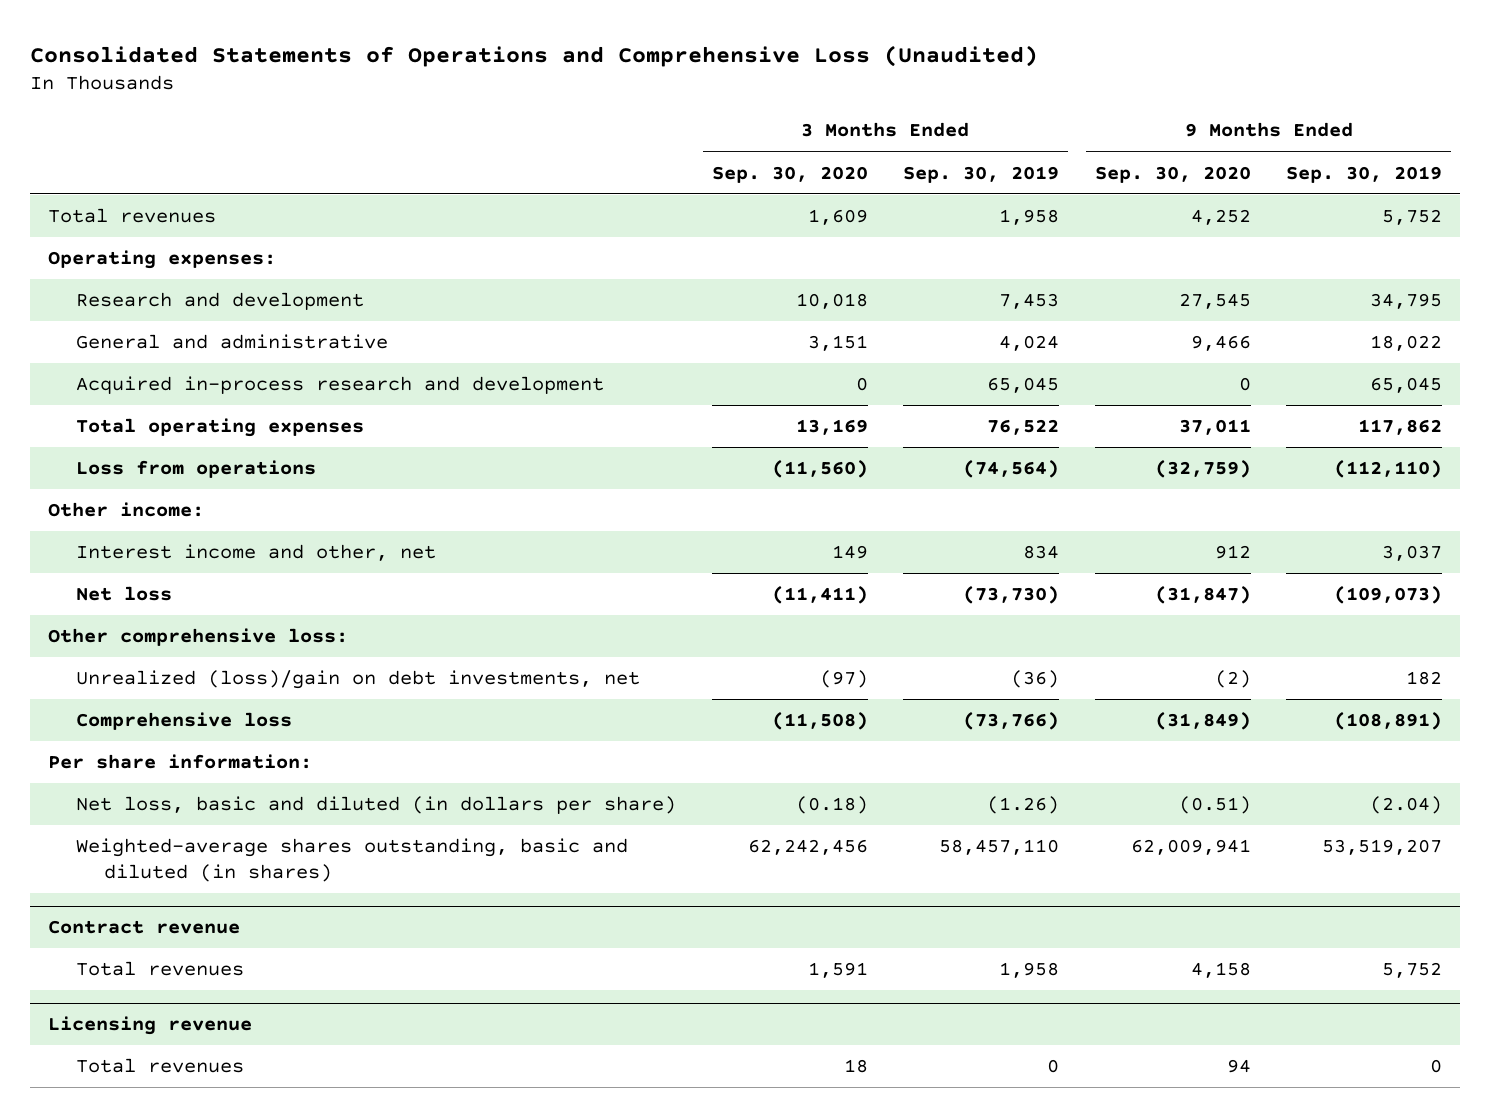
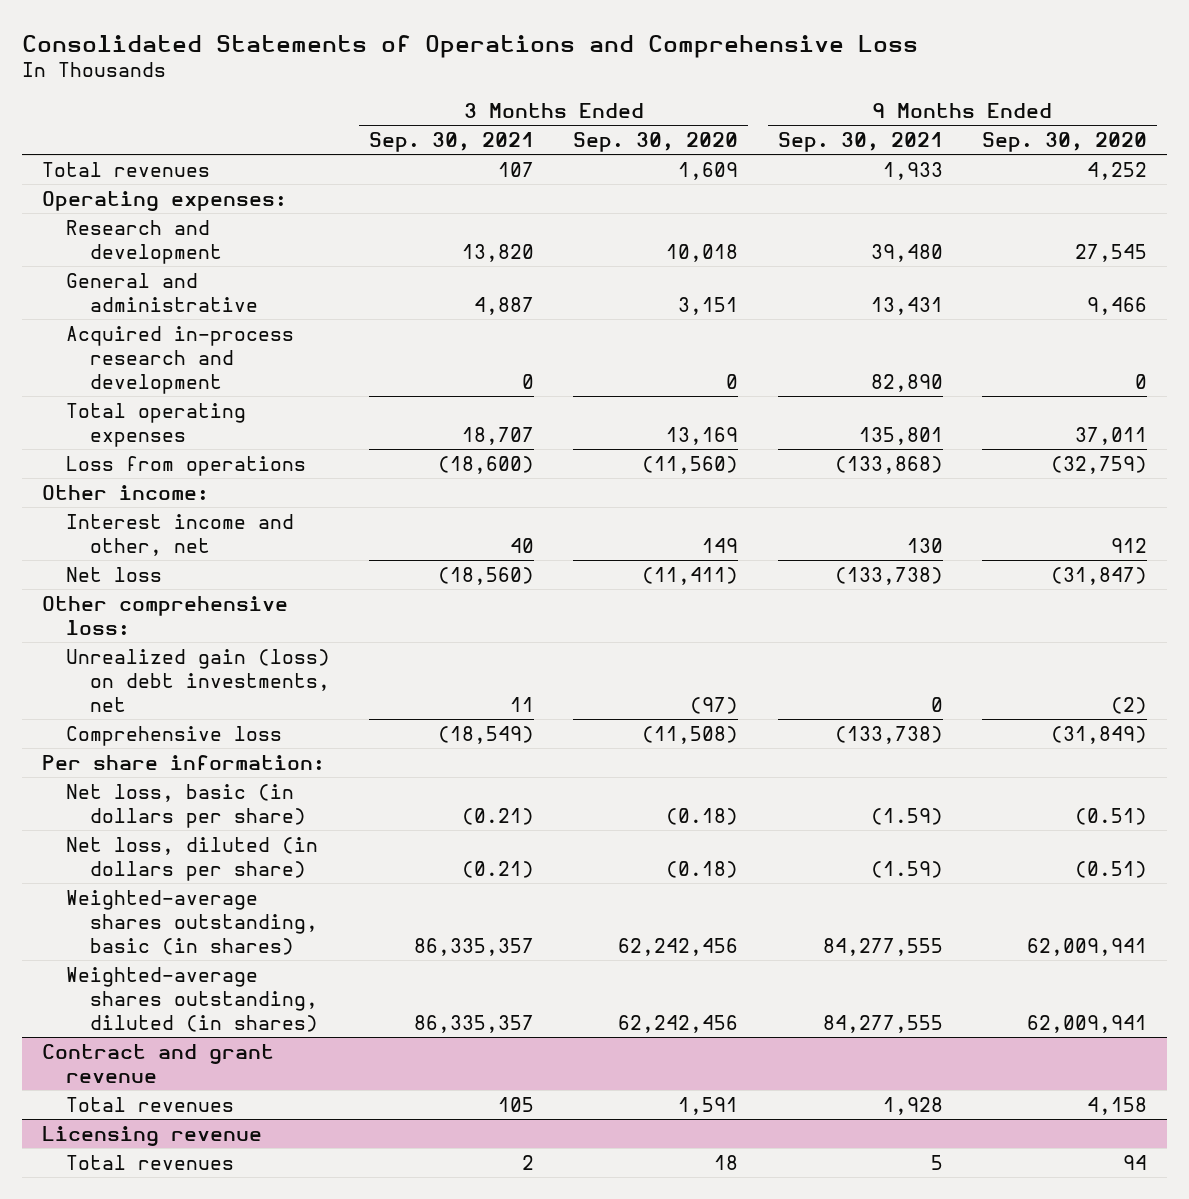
- Consolidated Statements of Operations and Comprehensive Loss (Unaudited)
+ Consolidated Statements of Operations and Comprehensive Loss
- | 3 Months Ended Sep. 30, 2020 | 3 Months Ended Sep. 30, 2019 | 9 Months Ended Sep. 30, 2020 | 9 Months Ended Sep. 30, 2019
+ | 3 Months Ended Sep. 30, 2021 | 3 Months Ended Sep. 30, 2020 | 9 Months Ended Sep. 30, 2021 | 9 Months Ended Sep. 30, 2020
- Unrealized (loss)/gain on debt investments, net | (97) | (36) | (2) | 182
+ Unrealized gain (loss) on debt investments, net | 11 | (97) | 0 | (2)
- Net loss, basic and diluted (in dollars per share) | (0.18) | (1.26) | (0.51) | (2.04)
- Weighted-average shares outstanding, basic and diluted (in shares) | 62,242,456 | 58,457,110 | 62,009,941 | 53,519,207
- Contract revenue
+ Net loss, basic (in dollars per share) | (0.21) | (0.18) | (1.59) | (0.51)
+ Net loss, diluted (in dollars per share) | (0.21) | (0.18) | (1.59) | (0.51)
+ Weighted-average shares outstanding, basic (in shares) | 86,335,357 | 62,242,456 | 84,277,555 | 62,009,941
+ Weighted-average shares outstanding, diluted (in shares) | 86,335,357 | 62,242,456 | 84,277,555 | 62,009,941
+ Contract and grant revenue

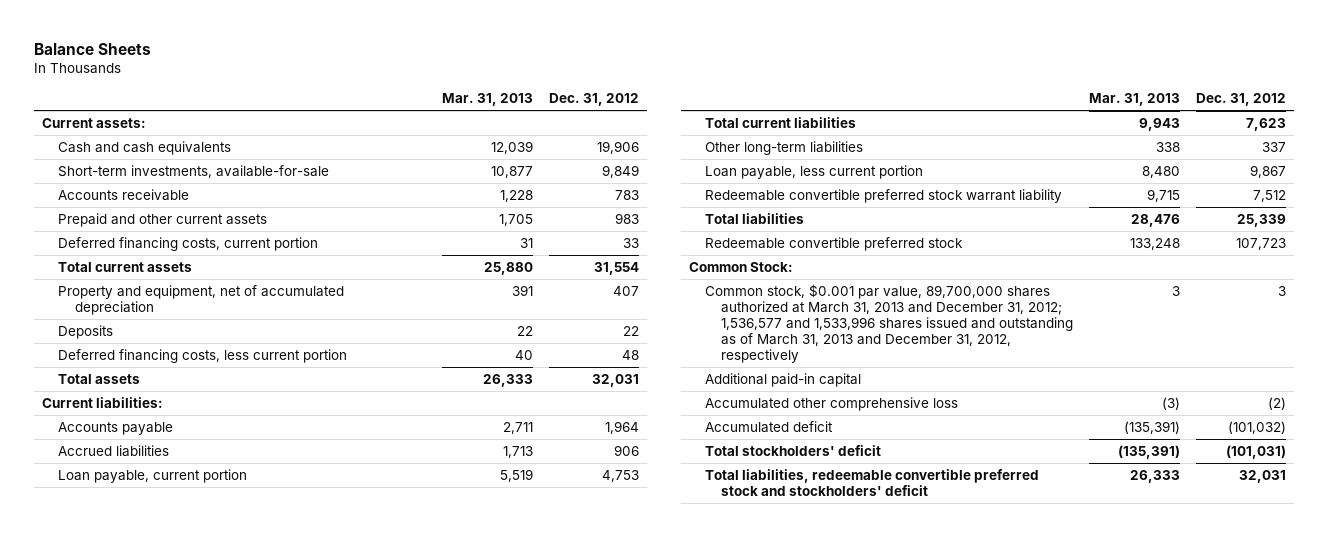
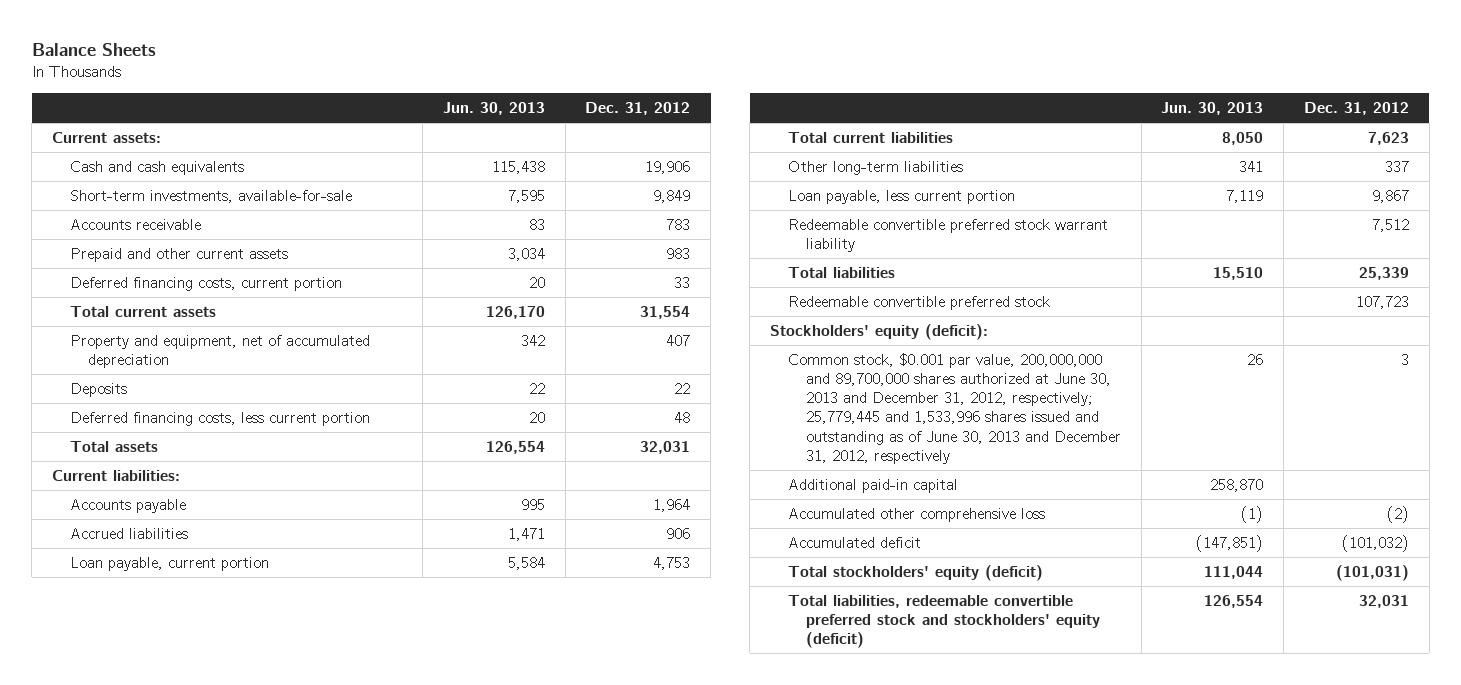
- | Mar. 31, 2013 | Dec. 31, 2012
+ | Jun. 30, 2013 | Dec. 31, 2012
- Common Stock:
- Common stock, $0.001 par value, 89,700,000 shares authorized at March 31, 2013 and December 31, 2012; 1,536,577 and 1,533,996 shares issued and outstanding as of March 31, 2013 and December 31, 2012, respectively | 3 | 3
+ Stockholders' equity (deficit):
+ Common stock, $0.001 par value, 200,000,000 and 89,700,000 shares authorized at June 30, 2013 and December 31, 2012, respectively; 25,779,445 and 1,533,996 shares issued and outstanding as of June 30, 2013 and December 31, 2012, respectively | 26 | 3
- Total stockholders' deficit | (135,391) | (101,031)
- Total liabilities, redeemable convertible preferred stock and stockholders' deficit | 26,333 | 32,031
+ Total stockholders' equity (deficit) | 111,044 | (101,031)
+ Total liabilities, redeemable convertible preferred stock and stockholders' equity (deficit) | 126,554 | 32,031

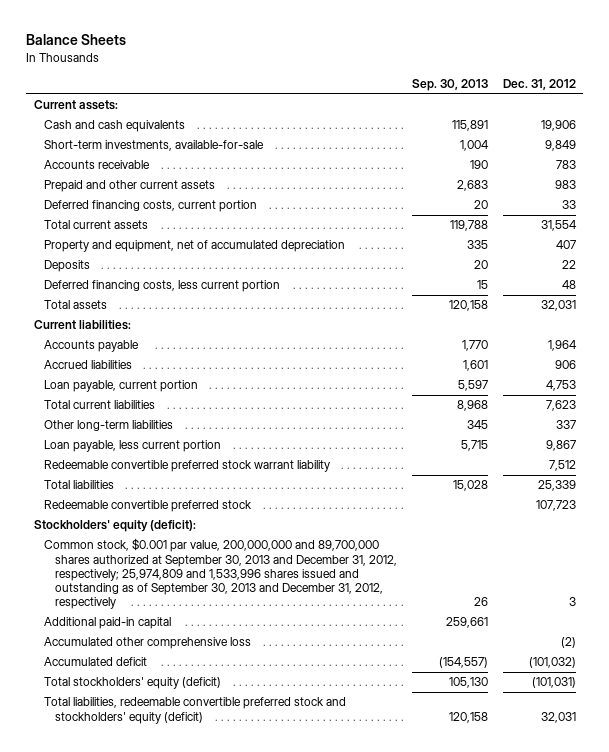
- | Jun. 30, 2013 | Dec. 31, 2012
+ | Sep. 30, 2013 | Dec. 31, 2012
- Common stock, $0.001 par value, 200,000,000 and 89,700,000 shares authorized at June 30, 2013 and December 31, 2012, respectively; 25,779,445 and 1,533,996 shares issued and outstanding as of June 30, 2013 and December 31, 2012, respectively | 26 | 3
+ Common stock, $0.001 par value, 200,000,000 and 89,700,000 shares authorized at September 30, 2013 and December 31, 2012, respectively; 25,974,809 and 1,533,996 shares issued and outstanding as of September 30, 2013 and December 31, 2012, respectively | 26 | 3

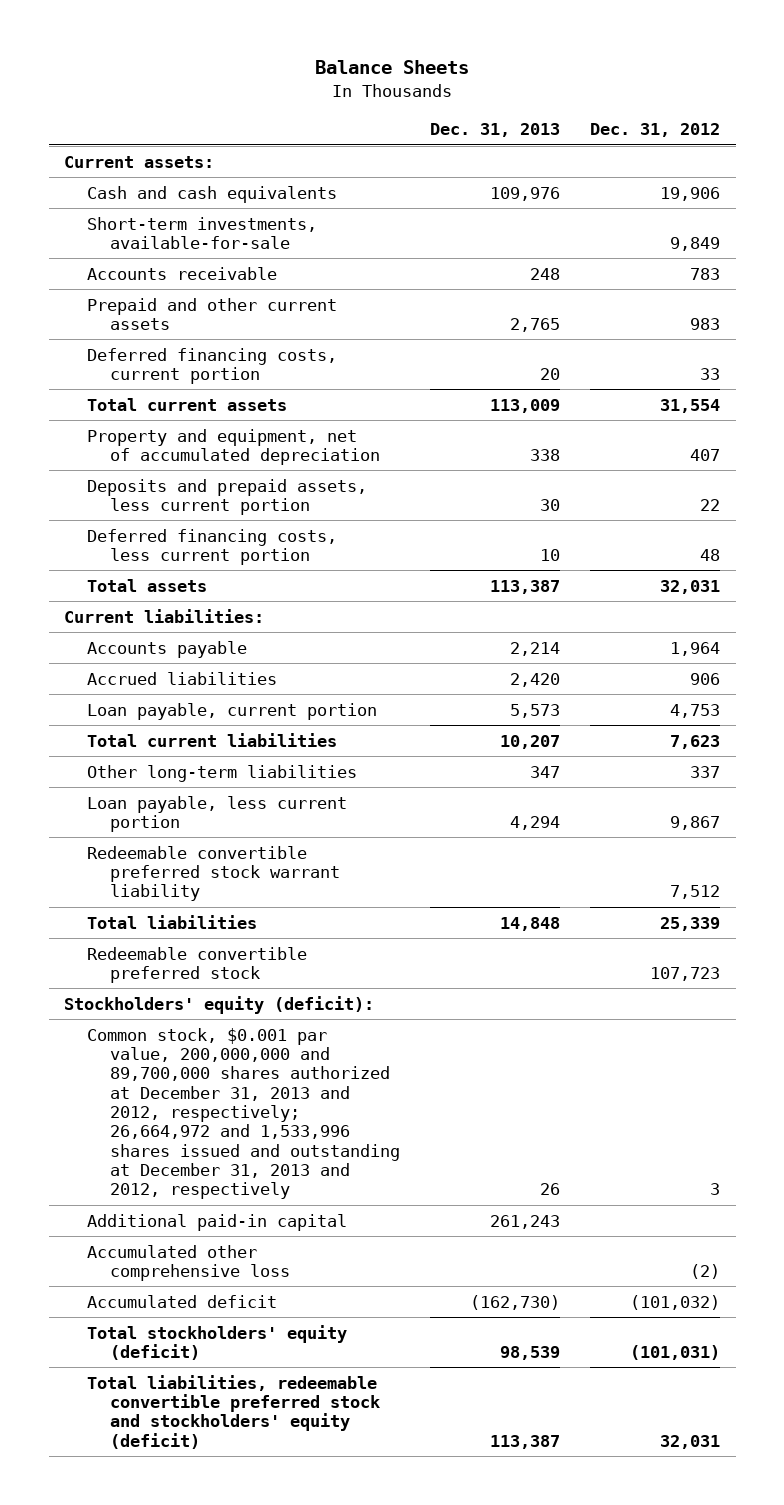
- | Sep. 30, 2013 | Dec. 31, 2012
+ | Dec. 31, 2013 | Dec. 31, 2012
- Deposits | 20 | 22
+ Deposits and prepaid assets, less current portion | 30 | 22
- Common stock, $0.001 par value, 200,000,000 and 89,700,000 shares authorized at September 30, 2013 and December 31, 2012, respectively; 25,974,809 and 1,533,996 shares issued and outstanding as of September 30, 2013 and December 31, 2012, respectively | 26 | 3
+ Common stock, $0.001 par value, 200,000,000 and 89,700,000 shares authorized at December 31, 2013 and 2012, respectively; 26,664,972 and 1,533,996 shares issued and outstanding at December 31, 2013 and 2012, respectively | 26 | 3

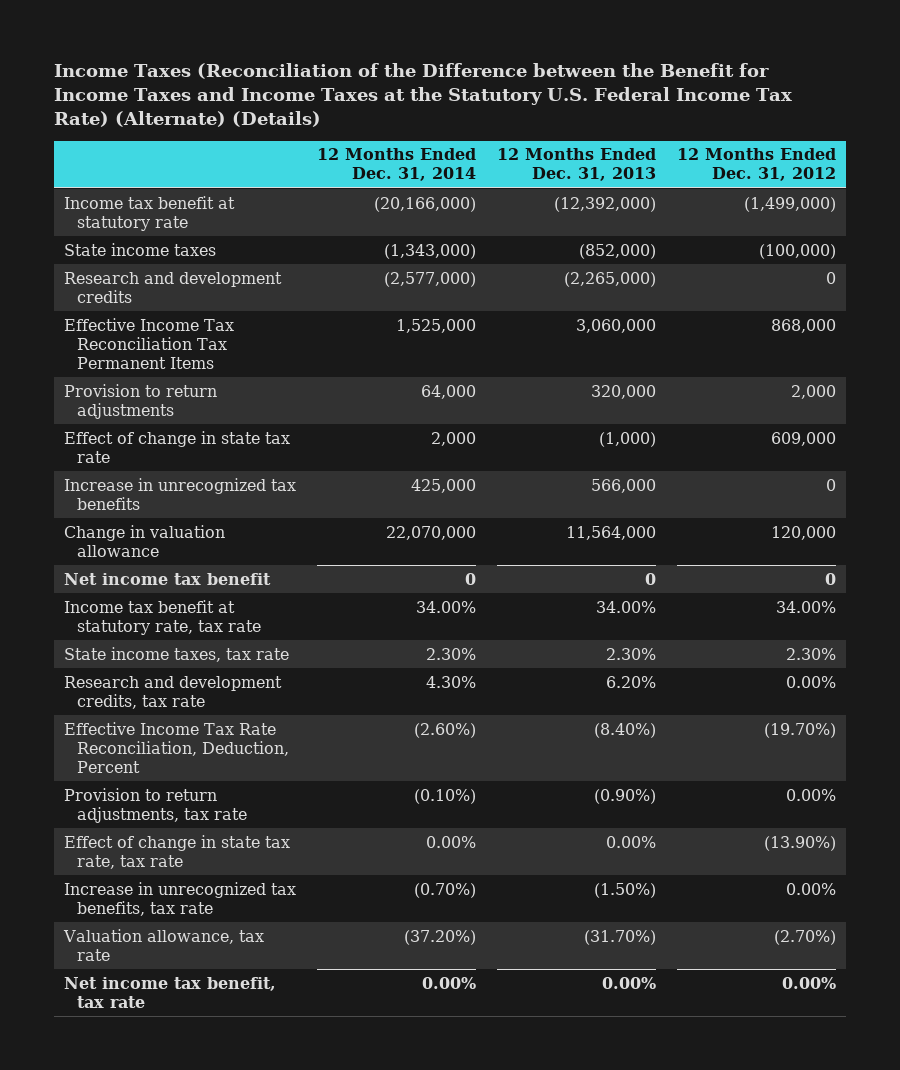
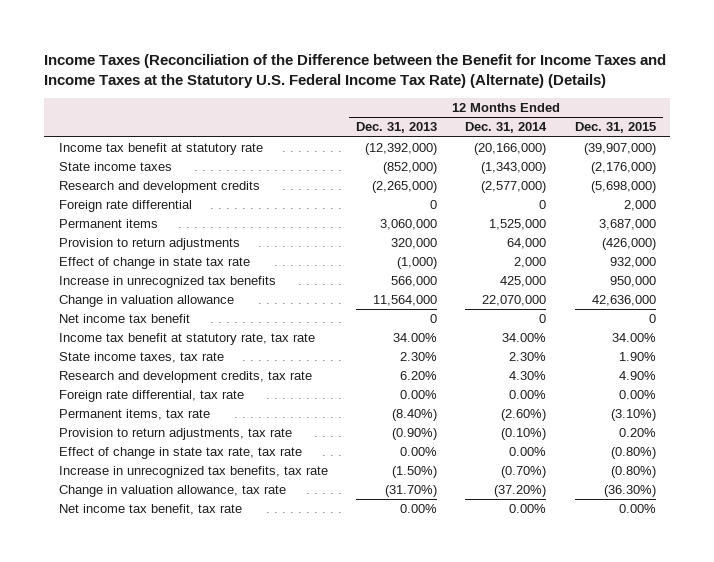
- | 12 Months Ended Dec. 31, 2014 | 12 Months Ended Dec. 31, 2013 | 12 Months Ended Dec. 31, 2012
+ | 12 Months Ended Dec. 31, 2013 | 12 Months Ended Dec. 31, 2014 | 12 Months Ended Dec. 31, 2015
- Effective Income Tax Reconciliation Tax Permanent Items | 1,525,000 | 3,060,000 | 868,000
+ Foreign rate differential | 0 | 0 | 2,000
+ Permanent items | 3,060,000 | 1,525,000 | 3,687,000
- Effective Income Tax Rate Reconciliation, Deduction, Percent | (2.60%) | (8.40%) | (19.70%)
+ Foreign rate differential, tax rate | 0.00% | 0.00% | 0.00%
+ Permanent items, tax rate | (8.40%) | (2.60%) | (3.10%)
- Valuation allowance, tax rate | (37.20%) | (31.70%) | (2.70%)
+ Change in valuation allowance, tax rate | (31.70%) | (37.20%) | (36.30%)

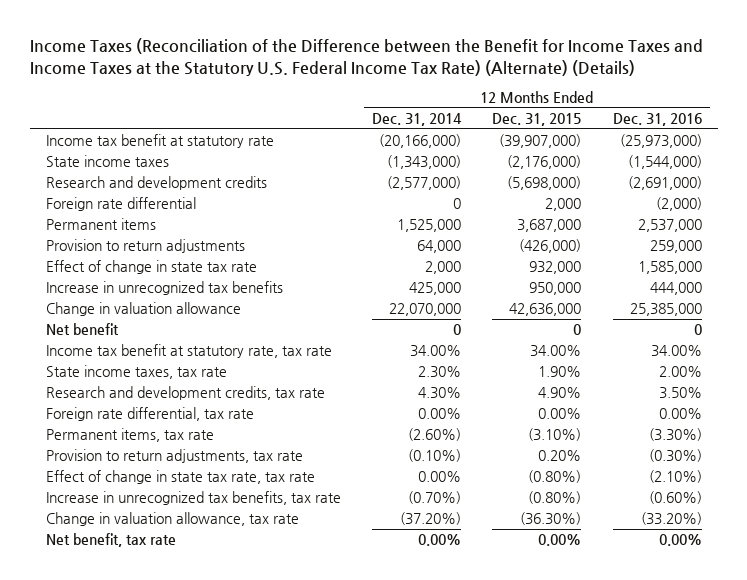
- | 12 Months Ended Dec. 31, 2013 | 12 Months Ended Dec. 31, 2014 | 12 Months Ended Dec. 31, 2015
+ | 12 Months Ended Dec. 31, 2014 | 12 Months Ended Dec. 31, 2015 | 12 Months Ended Dec. 31, 2016
- Net income tax benefit | 0 | 0 | 0
+ Net benefit | 0 | 0 | 0
- Net income tax benefit, tax rate | 0.00% | 0.00% | 0.00%
+ Net benefit, tax rate | 0.00% | 0.00% | 0.00%

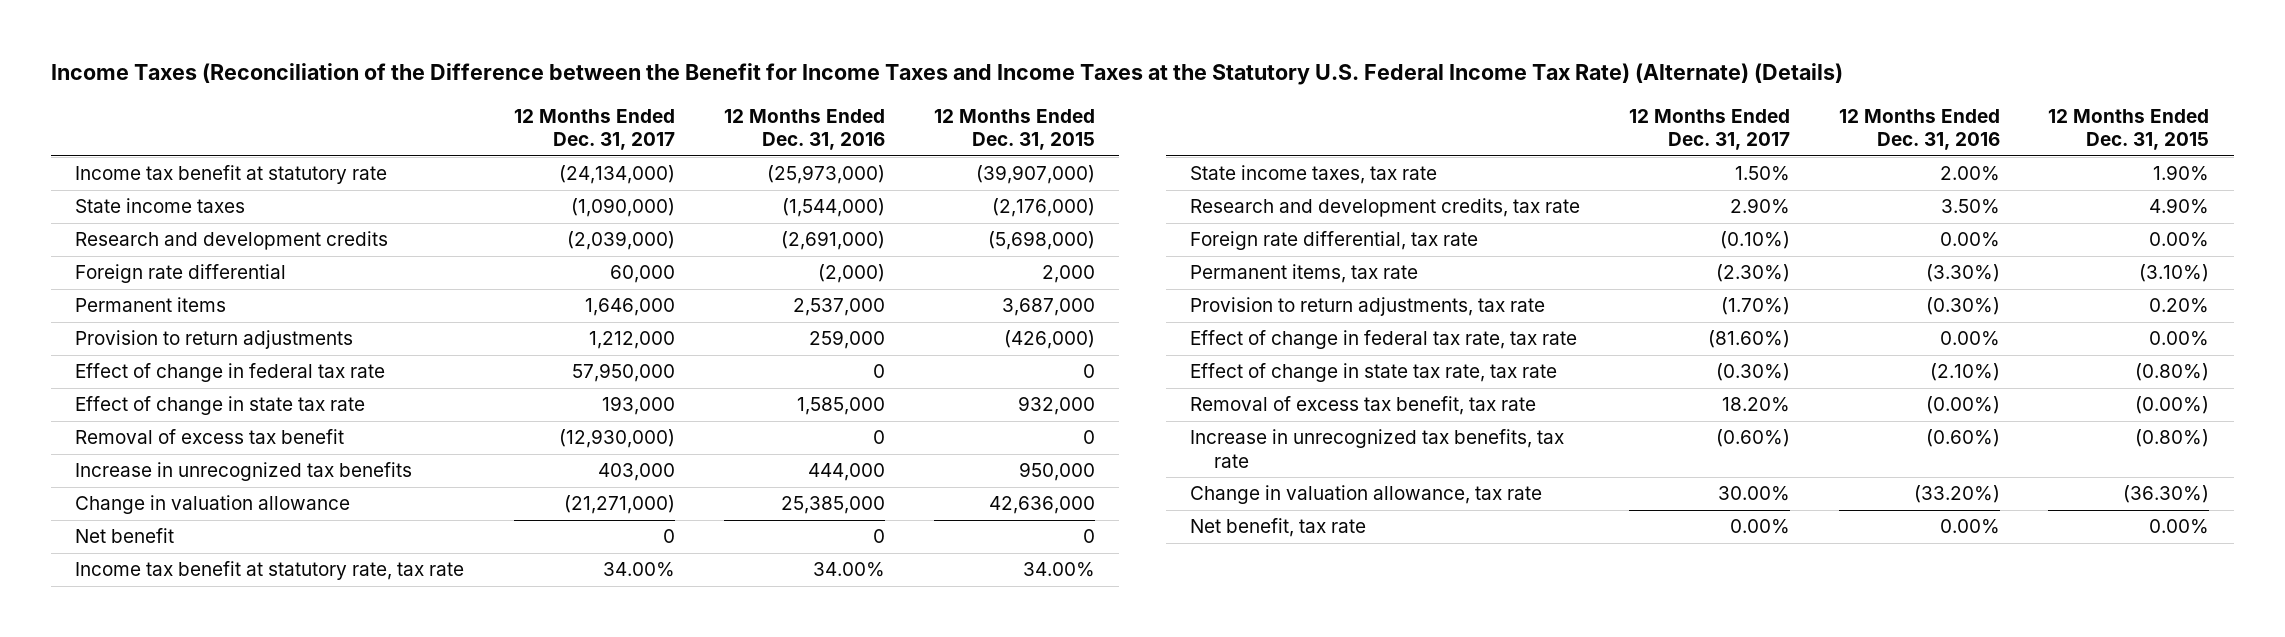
- | 12 Months Ended Dec. 31, 2014 | 12 Months Ended Dec. 31, 2015 | 12 Months Ended Dec. 31, 2016
+ | 12 Months Ended Dec. 31, 2017 | 12 Months Ended Dec. 31, 2016 | 12 Months Ended Dec. 31, 2015
+ Effect of change in federal tax rate | 57,950,000 | 0 | 0
+ Removal of excess tax benefit | (12,930,000) | 0 | 0
+ Effect of change in federal tax rate, tax rate | (81.60%) | 0.00% | 0.00%
+ Removal of excess tax benefit, tax rate | 18.20% | (0.00%) | (0.00%)

